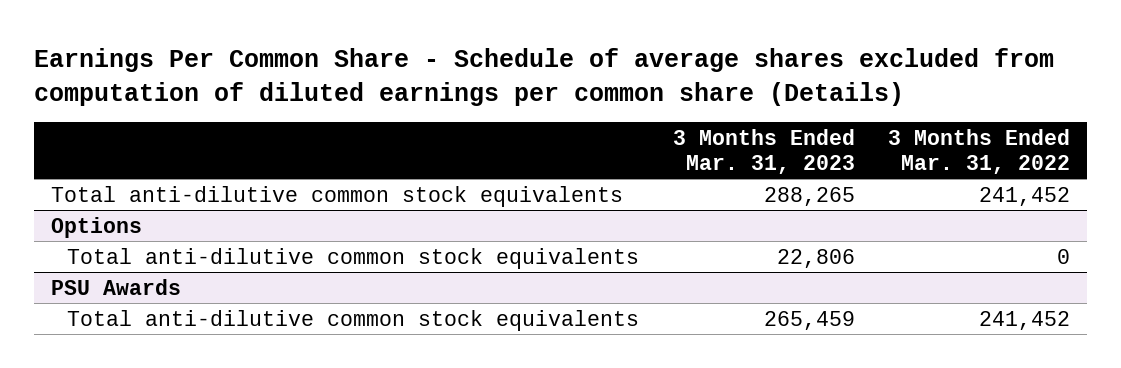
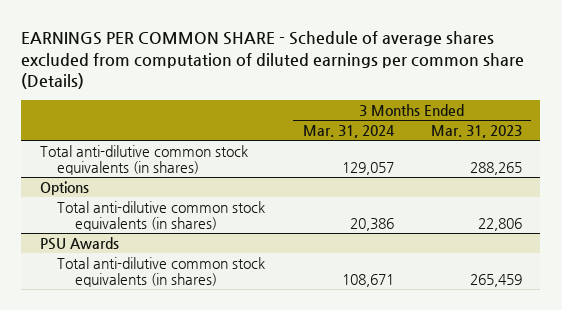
- Earnings Per Common Share - Schedule of average shares excluded from computation of diluted earnings per common share (Details)
+ EARNINGS PER COMMON SHARE - Schedule of average shares excluded from computation of diluted earnings per common share (Details)
- | 3 Months Ended Mar. 31, 2023 | 3 Months Ended Mar. 31, 2022
+ | 3 Months Ended Mar. 31, 2024 | 3 Months Ended Mar. 31, 2023
- Total anti-dilutive common stock equivalents | 288,265 | 241,452
+ Total anti-dilutive common stock equivalents (in shares) | 129,057 | 288,265
@ Options
- Total anti-dilutive common stock equivalents | 22,806 | 0
+ Total anti-dilutive common stock equivalents (in shares) | 20,386 | 22,806
@ PSU Awards
- Total anti-dilutive common stock equivalents | 265,459 | 241,452
+ Total anti-dilutive common stock equivalents (in shares) | 108,671 | 265,459

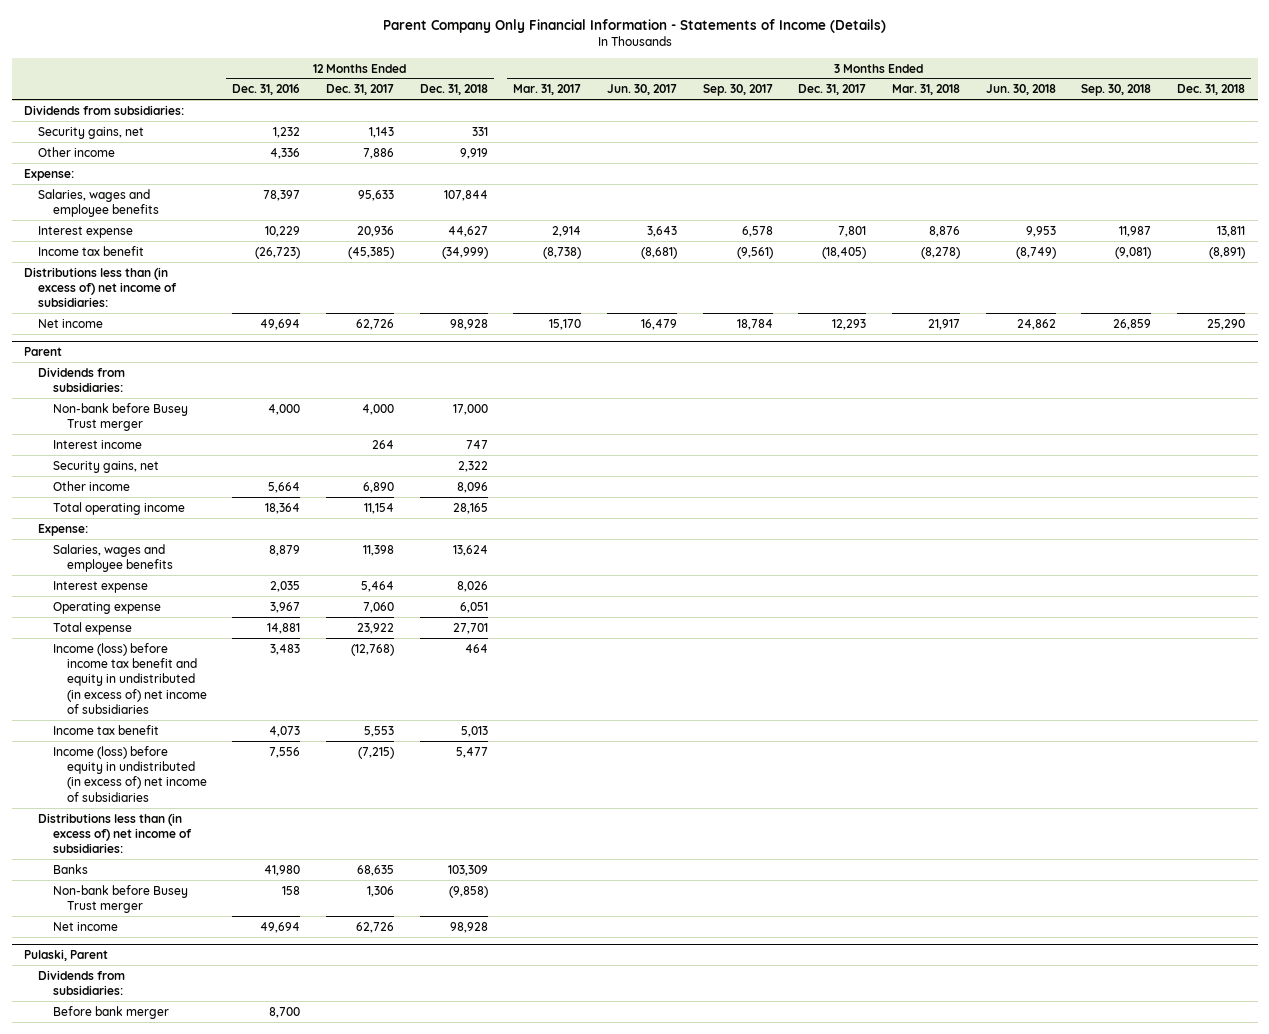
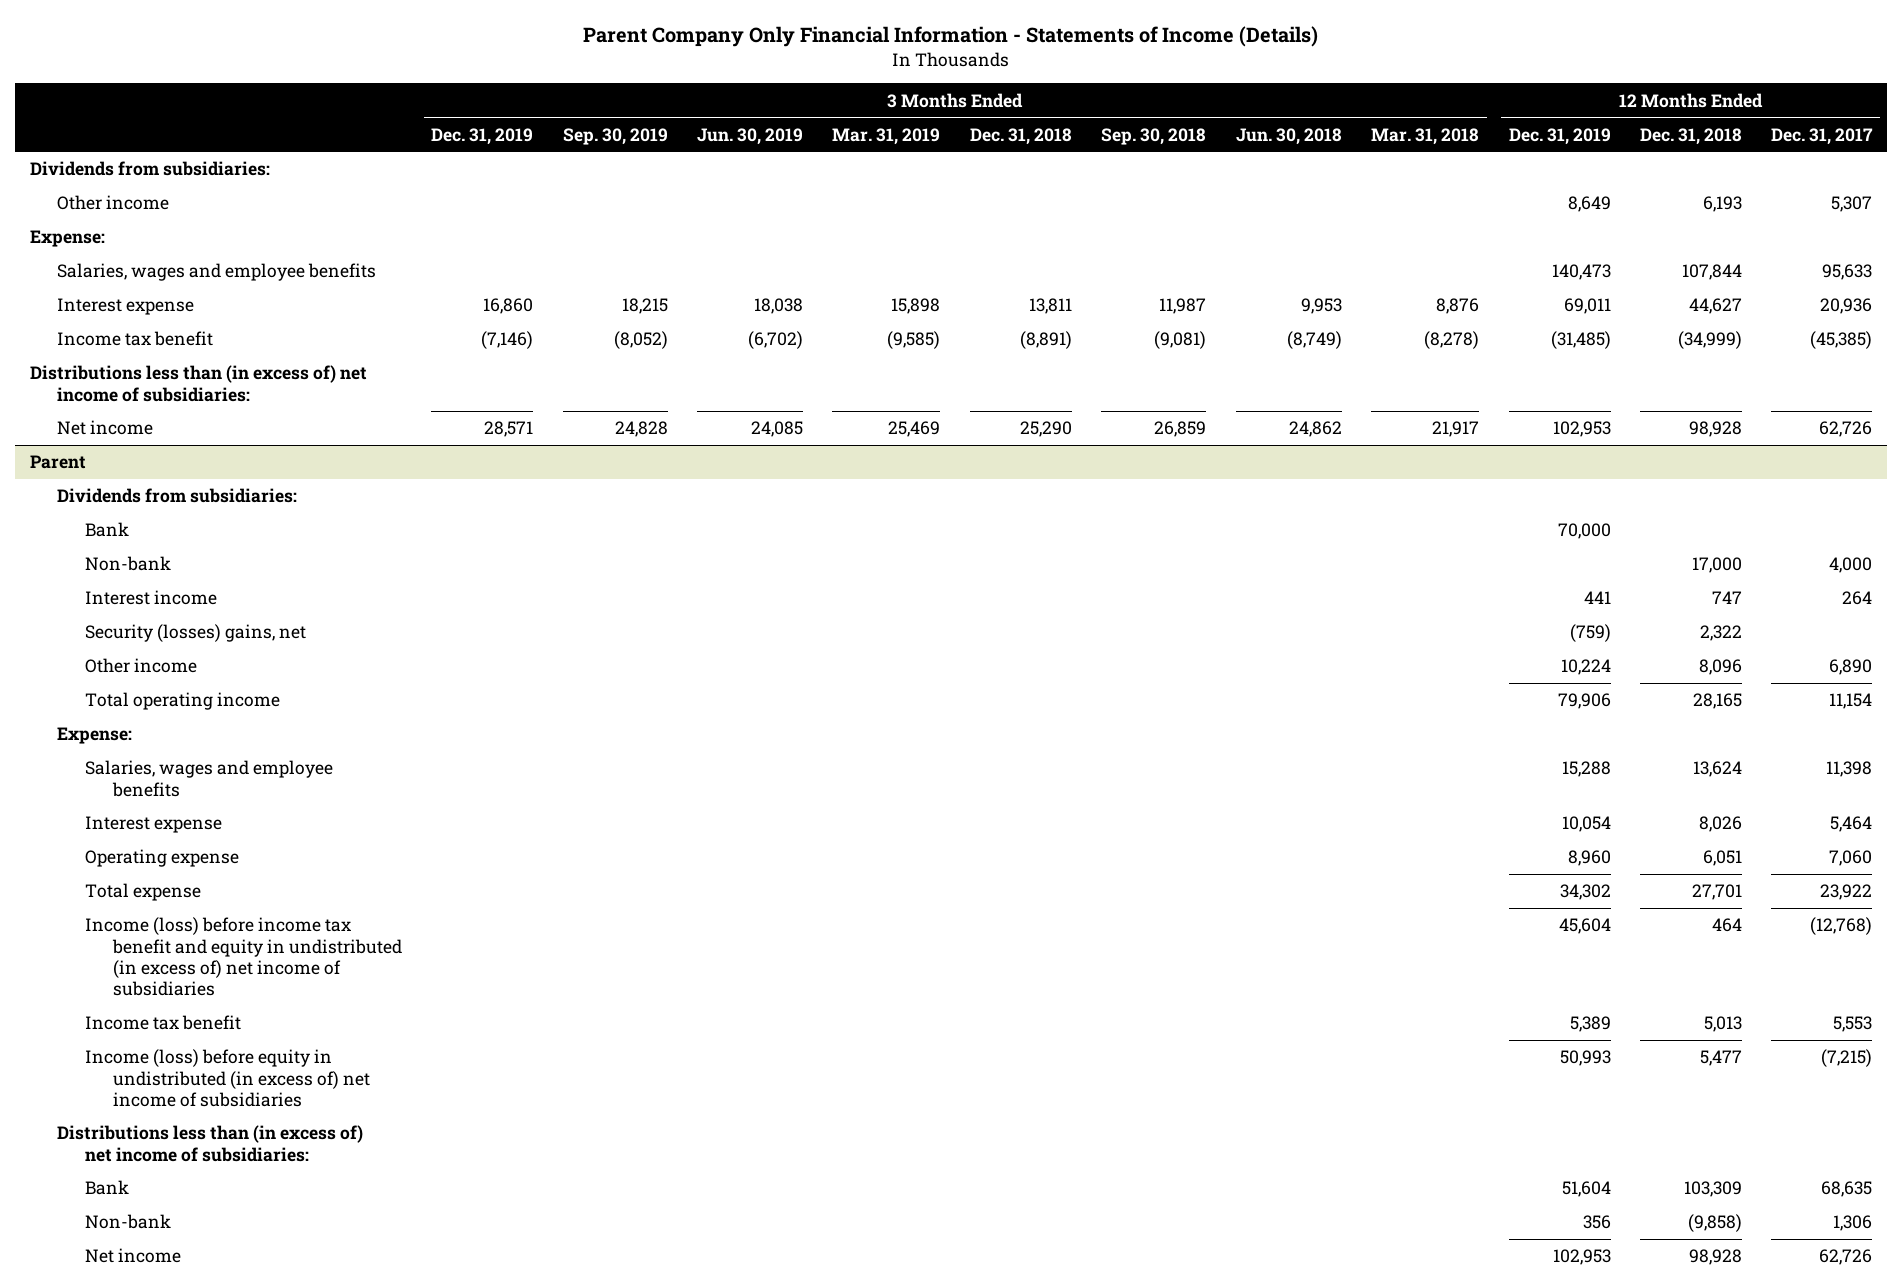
- | 12 Months Ended Dec. 31, 2016 | 12 Months Ended Dec. 31, 2017 | 12 Months Ended Dec. 31, 2018 | 3 Months Ended Mar. 31, 2017 | 3 Months Ended Jun. 30, 2017 | 3 Months Ended Sep. 30, 2017 | 3 Months Ended Dec. 31, 2017 | 3 Months Ended Mar. 31, 2018 | 3 Months Ended Jun. 30, 2018 | 3 Months Ended Sep. 30, 2018 | 3 Months Ended Dec. 31, 2018
+ | 3 Months Ended Dec. 31, 2019 | 3 Months Ended Sep. 30, 2019 | 3 Months Ended Jun. 30, 2019 | 3 Months Ended Mar. 31, 2019 | 3 Months Ended Dec. 31, 2018 | 3 Months Ended Sep. 30, 2018 | 3 Months Ended Jun. 30, 2018 | 3 Months Ended Mar. 31, 2018 | 12 Months Ended Dec. 31, 2019 | 12 Months Ended Dec. 31, 2018 | 12 Months Ended Dec. 31, 2017
- Security gains, net | 1,232 | 1,143 | 331 | | | | | | | |
- Other income | 4,336 | 7,886 | 9,919 | | | | | | | |
+ Other income | | | | | | | | | 8,649 | 6,193 | 5,307
@ Parent
- Non-bank before Busey Trust merger | 4,000 | 4,000 | 17,000 | | | | | | | |
+ Bank | | | | | | | | | 70,000 | |
+ Non-bank | | | | | | | | | | 17,000 | 4,000
- Security gains, net | | | 2,322 | | | | | | | |
+ Security (losses) gains, net | | | | | | | | | (759) | 2,322 |
- Banks | 41,980 | 68,635 | 103,309 | | | | | | | |
- Non-bank before Busey Trust merger | 158 | 1,306 | (9,858) | | | | | | | |
+ Bank | | | | | | | | | 51,604 | 103,309 | 68,635
+ Non-bank | | | | | | | | | 356 | (9,858) | 1,306
- Pulaski, Parent
- Dividends from subsidiaries:
- Before bank merger | 8,700 | | | | | | | | | |

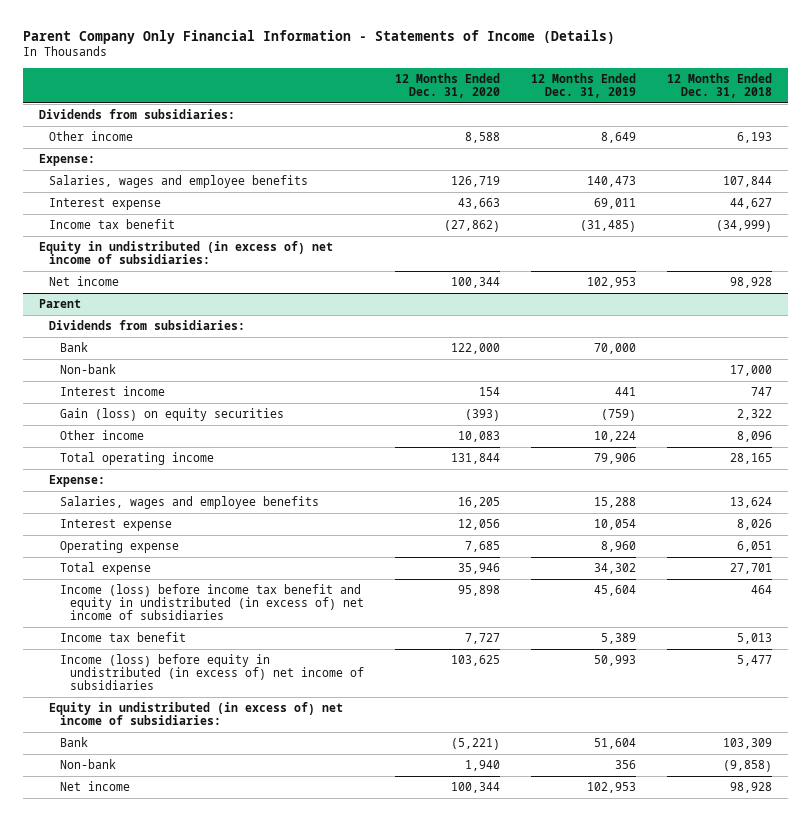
- | 3 Months Ended Dec. 31, 2019 | 3 Months Ended Sep. 30, 2019 | 3 Months Ended Jun. 30, 2019 | 3 Months Ended Mar. 31, 2019 | 3 Months Ended Dec. 31, 2018 | 3 Months Ended Sep. 30, 2018 | 3 Months Ended Jun. 30, 2018 | 3 Months Ended Mar. 31, 2018 | 12 Months Ended Dec. 31, 2019 | 12 Months Ended Dec. 31, 2018 | 12 Months Ended Dec. 31, 2017
+ | 12 Months Ended Dec. 31, 2020 | 12 Months Ended Dec. 31, 2019 | 12 Months Ended Dec. 31, 2018
- Distributions less than (in excess of) net income of subsidiaries:
+ Equity in undistributed (in excess of) net income of subsidiaries:
@ Parent
- Security (losses) gains, net | | | | | | | | | (759) | 2,322 |
+ Gain (loss) on equity securities | (393) | (759) | 2,322
- Distributions less than (in excess of) net income of subsidiaries:
+ Equity in undistributed (in excess of) net income of subsidiaries:

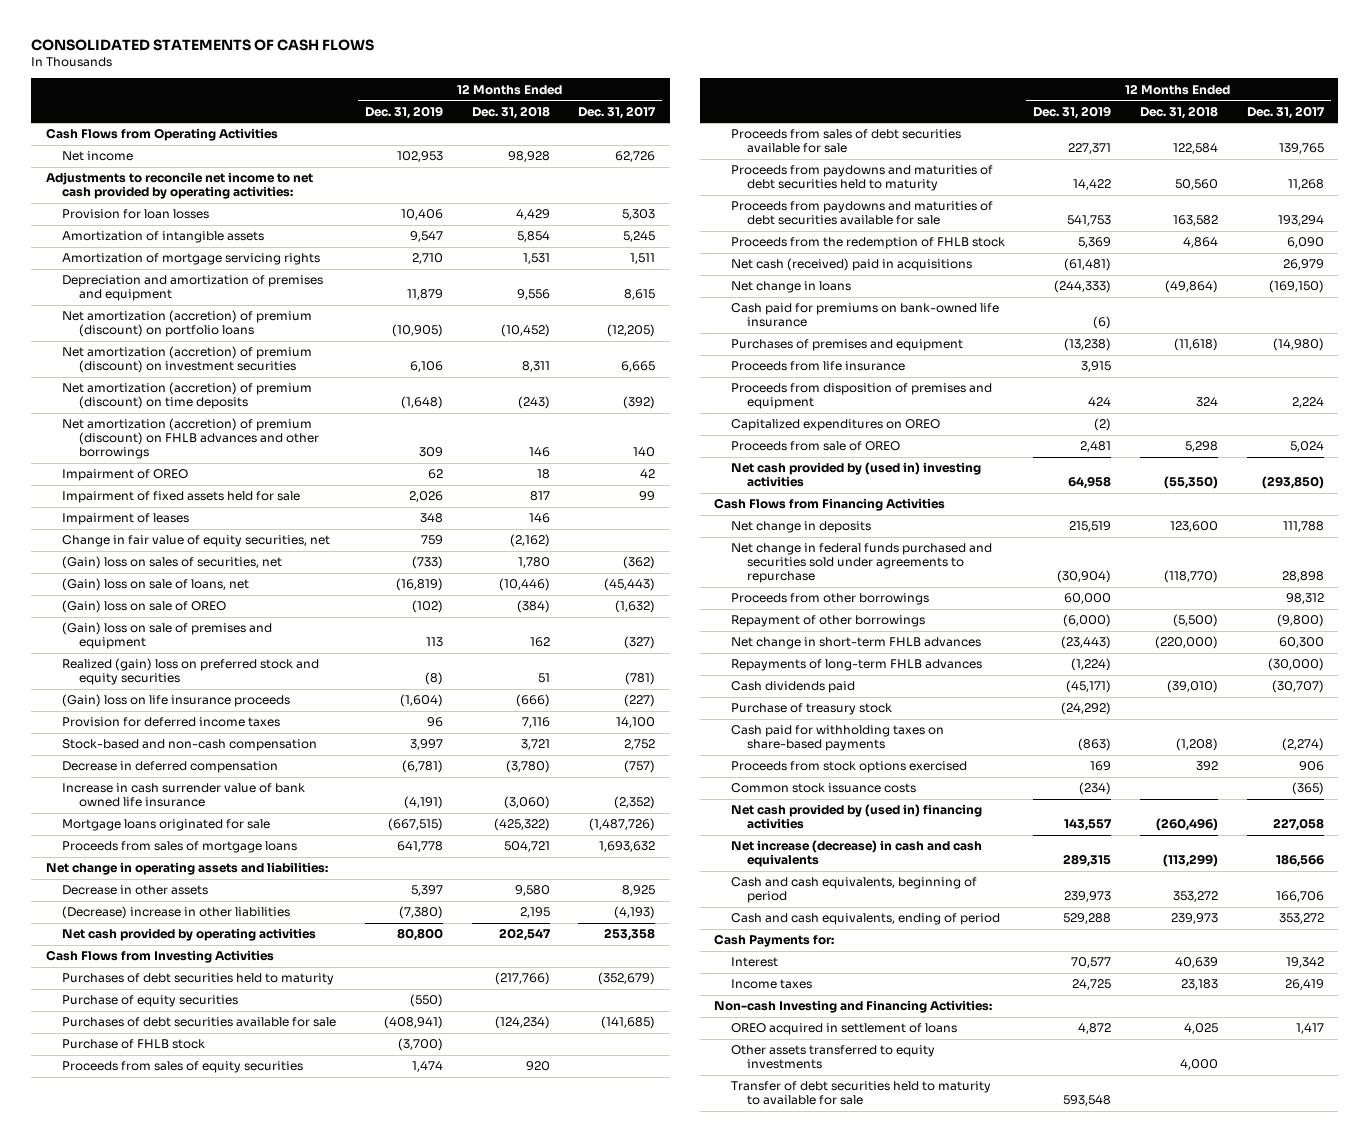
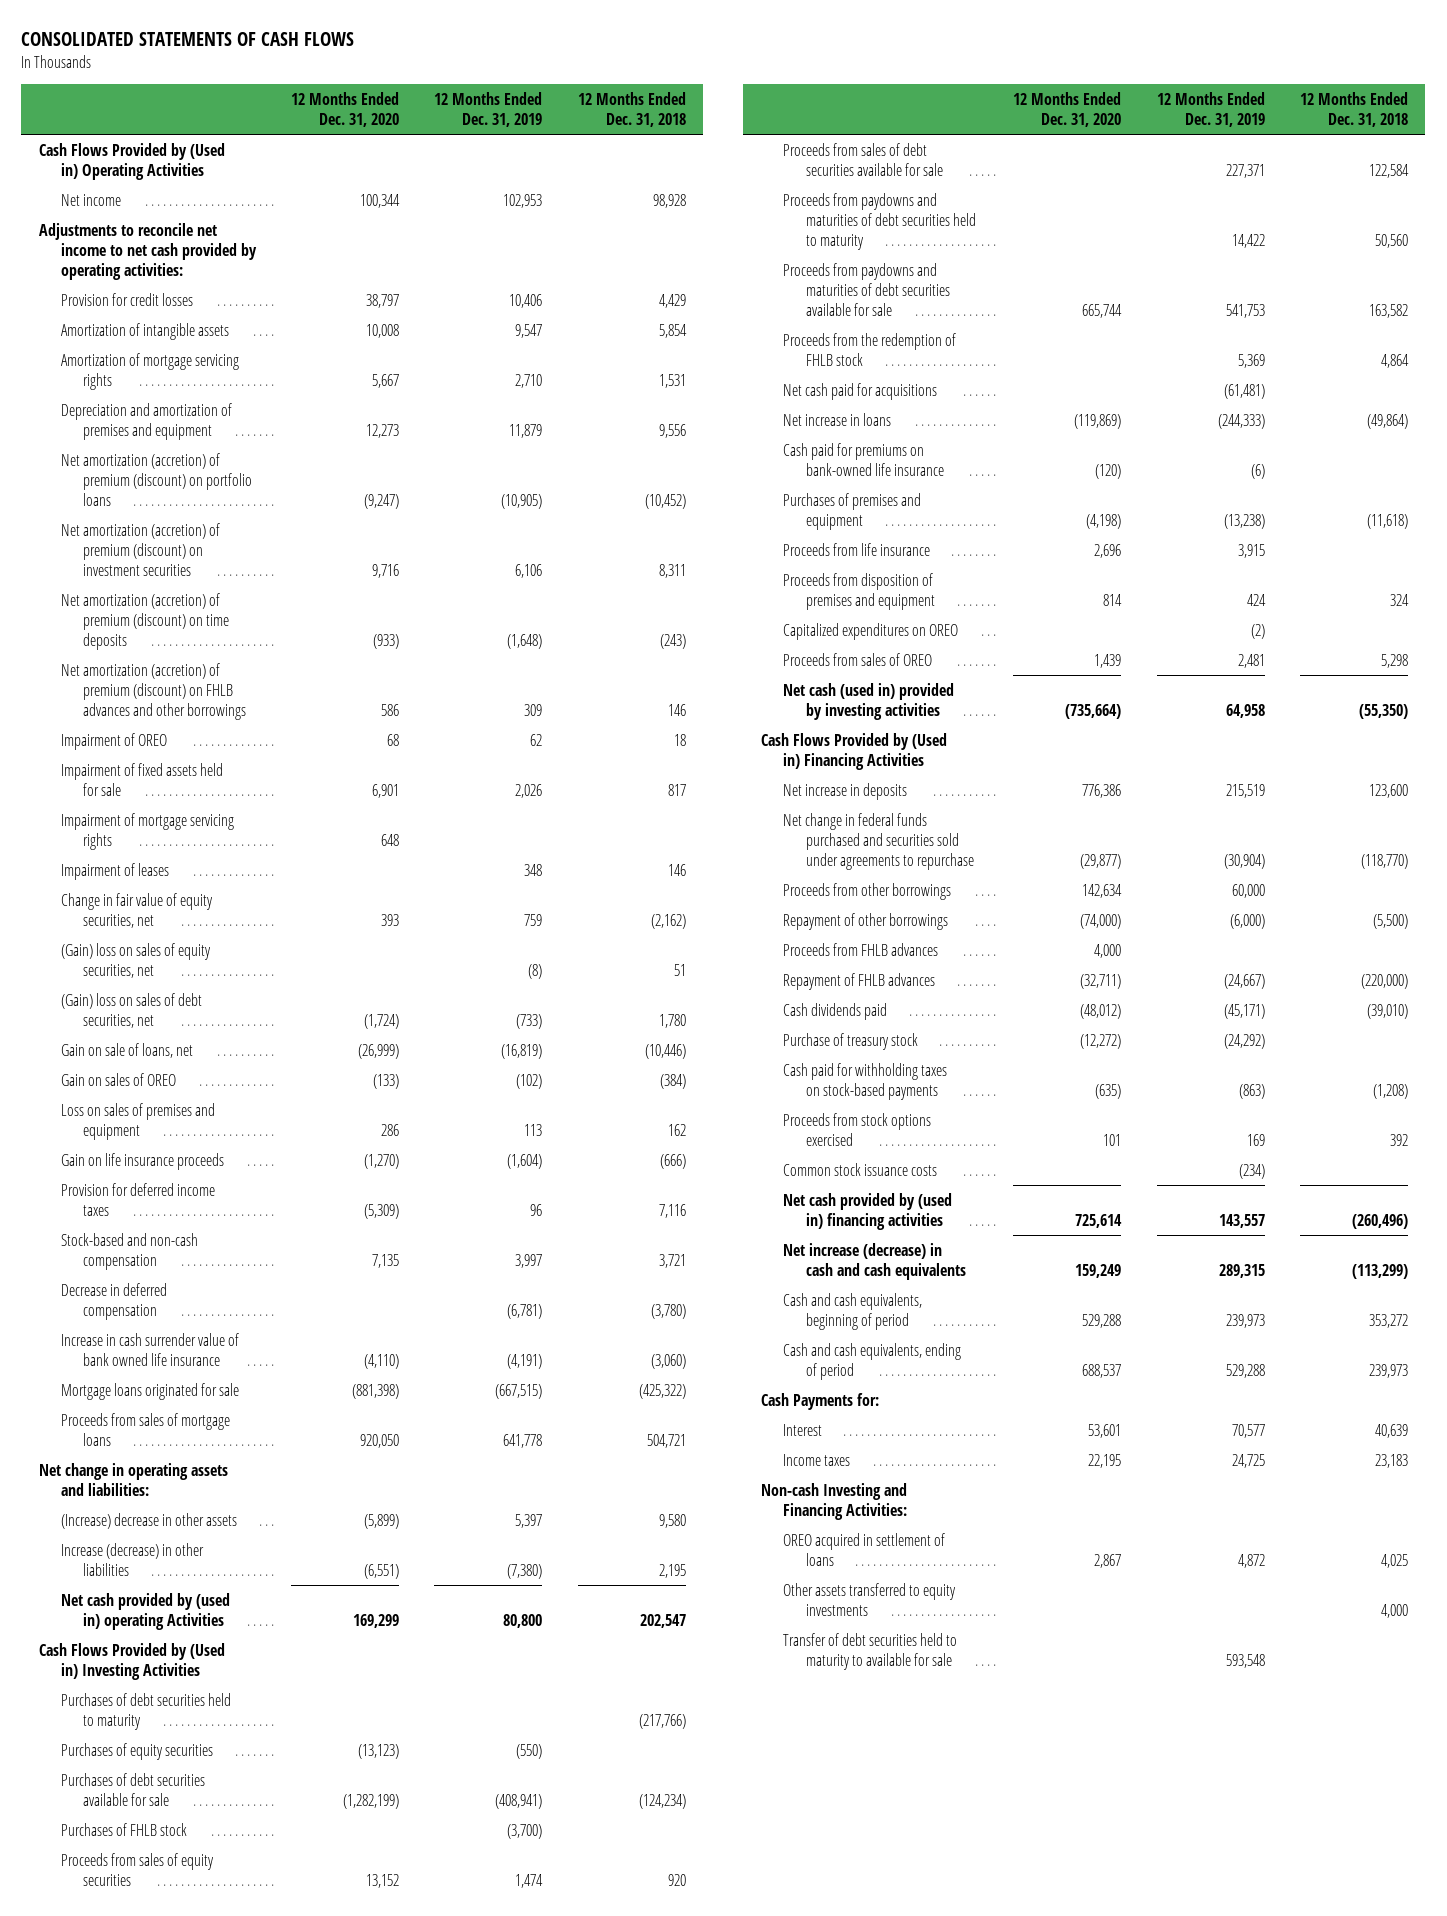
- | 12 Months Ended Dec. 31, 2019 | 12 Months Ended Dec. 31, 2018 | 12 Months Ended Dec. 31, 2017
+ | 12 Months Ended Dec. 31, 2020 | 12 Months Ended Dec. 31, 2019 | 12 Months Ended Dec. 31, 2018
- Cash Flows from Operating Activities
+ Cash Flows Provided by (Used in) Operating Activities
- Provision for loan losses | 10,406 | 4,429 | 5,303
+ Provision for credit losses | 38,797 | 10,406 | 4,429
+ Impairment of mortgage servicing rights | 648 | |
- (Gain) loss on sales of securities, net | (733) | 1,780 | (362)
- (Gain) loss on sale of loans, net | (16,819) | (10,446) | (45,443)
- (Gain) loss on sale of OREO | (102) | (384) | (1,632)
- (Gain) loss on sale of premises and equipment | 113 | 162 | (327)
- Realized (gain) loss on preferred stock and equity securities | (8) | 51 | (781)
- (Gain) loss on life insurance proceeds | (1,604) | (666) | (227)
+ (Gain) loss on sales of equity securities, net | | (8) | 51
+ (Gain) loss on sales of debt securities, net | (1,724) | (733) | 1,780
+ Gain on sale of loans, net | (26,999) | (16,819) | (10,446)
+ Gain on sales of OREO | (133) | (102) | (384)
+ Loss on sales of premises and equipment | 286 | 113 | 162
+ Gain on life insurance proceeds | (1,270) | (1,604) | (666)
- Decrease in other assets | 5,397 | 9,580 | 8,925
- (Decrease) increase in other liabilities | (7,380) | 2,195 | (4,193)
- Net cash provided by operating activities | 80,800 | 202,547 | 253,358
- Cash Flows from Investing Activities
+ (Increase) decrease in other assets | (5,899) | 5,397 | 9,580
+ Increase (decrease) in other liabilities | (6,551) | (7,380) | 2,195
+ Net cash provided by (used in) operating Activities | 169,299 | 80,800 | 202,547
+ Cash Flows Provided by (Used in) Investing Activities
- Purchase of equity securities | (550) | |
+ Purchases of equity securities | (13,123) | (550) |
- Purchase of FHLB stock | (3,700) | |
+ Purchases of FHLB stock | | (3,700) |
- Net cash (received) paid in acquisitions | (61,481) | | 26,979
- Net change in loans | (244,333) | (49,864) | (169,150)
+ Net cash paid for acquisitions | | (61,481) |
+ Net increase in loans | (119,869) | (244,333) | (49,864)
- Proceeds from sale of OREO | 2,481 | 5,298 | 5,024
- Net cash provided by (used in) investing activities | 64,958 | (55,350) | (293,850)
- Cash Flows from Financing Activities
- Net change in deposits | 215,519 | 123,600 | 111,788
+ Proceeds from sales of OREO | 1,439 | 2,481 | 5,298
+ Net cash (used in) provided by investing activities | (735,664) | 64,958 | (55,350)
+ Cash Flows Provided by (Used in) Financing Activities
+ Net increase in deposits | 776,386 | 215,519 | 123,600
- Net change in short-term FHLB advances | (23,443) | (220,000) | 60,300
- Repayments of long-term FHLB advances | (1,224) | | (30,000)
+ Proceeds from FHLB advances | 4,000 | |
+ Repayment of FHLB advances | (32,711) | (24,667) | (220,000)
- Cash paid for withholding taxes on share-based payments | (863) | (1,208) | (2,274)
+ Cash paid for withholding taxes on stock-based payments | (635) | (863) | (1,208)

